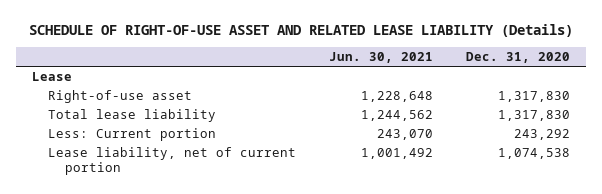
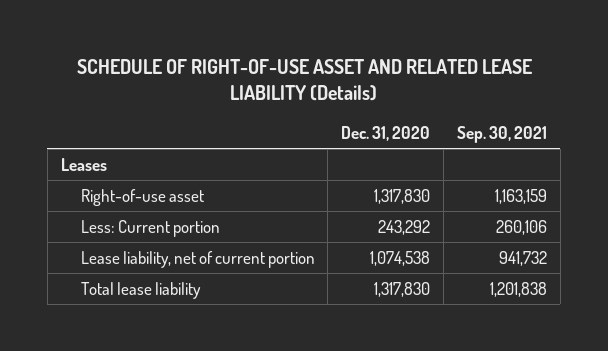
- | Jun. 30, 2021 | Dec. 31, 2020
+ | Dec. 31, 2020 | Sep. 30, 2021
- Lease
+ Leases
moved down: Total lease liability | 1,317,830 | 1,201,838

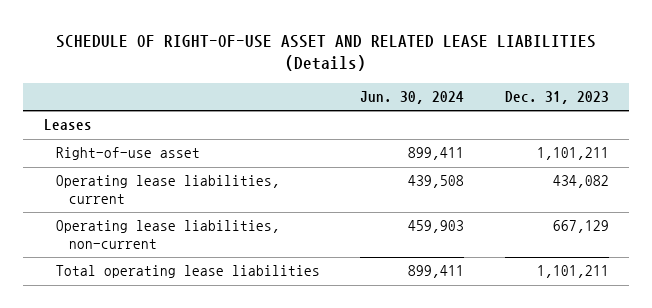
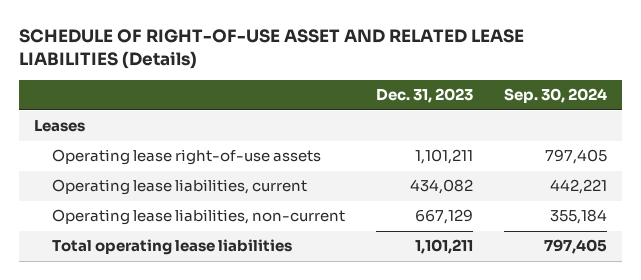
- | Jun. 30, 2024 | Dec. 31, 2023
+ | Dec. 31, 2023 | Sep. 30, 2024
- Right-of-use asset | 899,411 | 1,101,211
+ Operating lease right-of-use assets | 1,101,211 | 797,405

